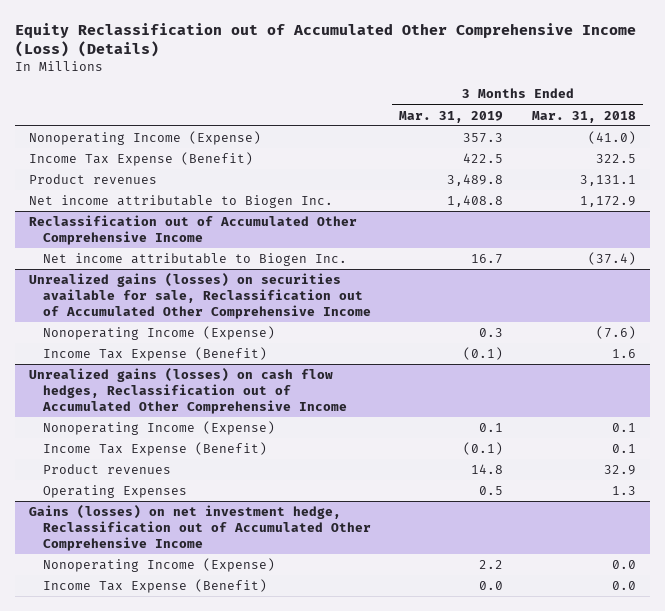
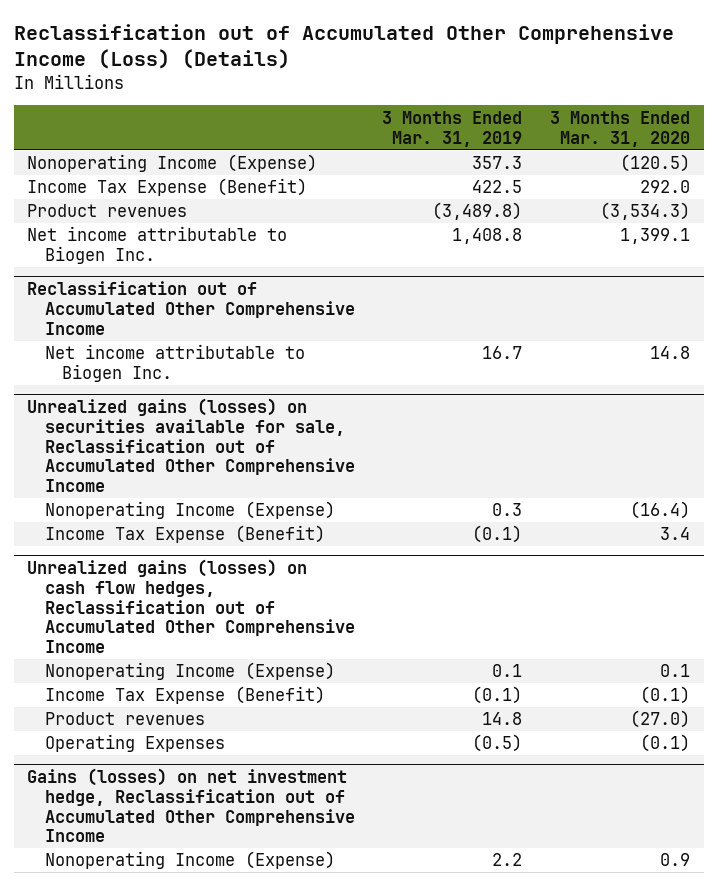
- Equity Reclassification out of Accumulated Other Comprehensive Income (Loss) (Details)
+ Reclassification out of Accumulated Other Comprehensive Income (Loss) (Details)
- | 3 Months Ended Mar. 31, 2019 | 3 Months Ended Mar. 31, 2018
+ | 3 Months Ended Mar. 31, 2019 | 3 Months Ended Mar. 31, 2020
- Product revenues | 3,489.8 | 3,131.1
+ Product revenues | (3,489.8) | (3,534.3)
@ Unrealized gains (losses) on cash flow hedges, Reclassification out of Accumulated Other Comprehensive Income
- Operating Expenses | 0.5 | 1.3
+ Operating Expenses | (0.5) | (0.1)
@ Gains (losses) on net investment hedge, Reclassification out of Accumulated Other Comprehensive Income
- Income Tax Expense (Benefit) | 0.0 | 0.0

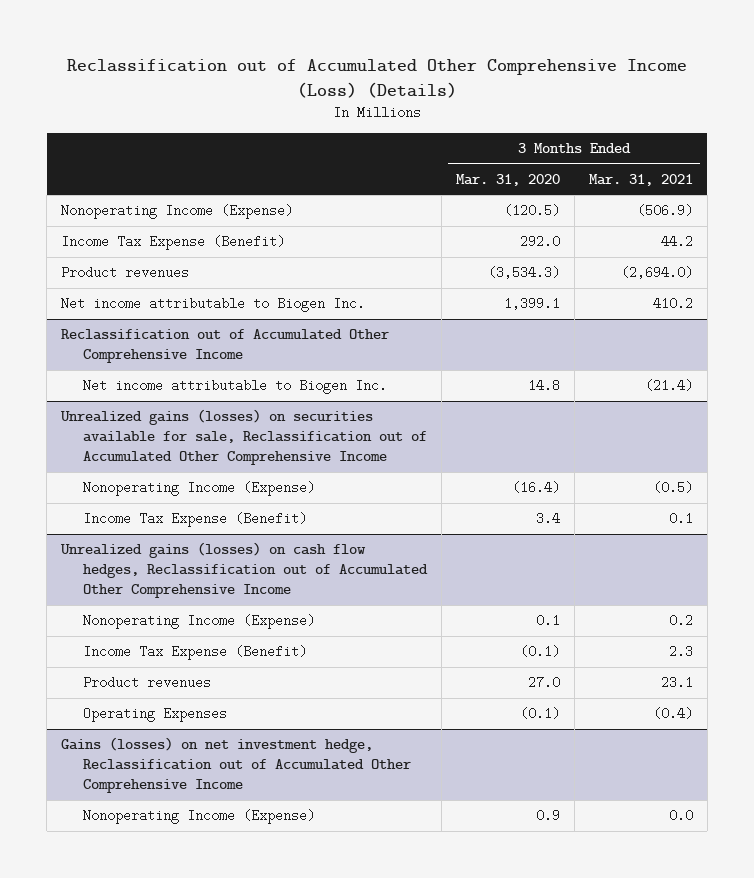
- | 3 Months Ended Mar. 31, 2019 | 3 Months Ended Mar. 31, 2020
+ | 3 Months Ended Mar. 31, 2020 | 3 Months Ended Mar. 31, 2021
@ Unrealized gains (losses) on cash flow hedges, Reclassification out of Accumulated Other Comprehensive Income
- Product revenues | 14.8 | (27.0)
+ Product revenues | 27.0 | 23.1

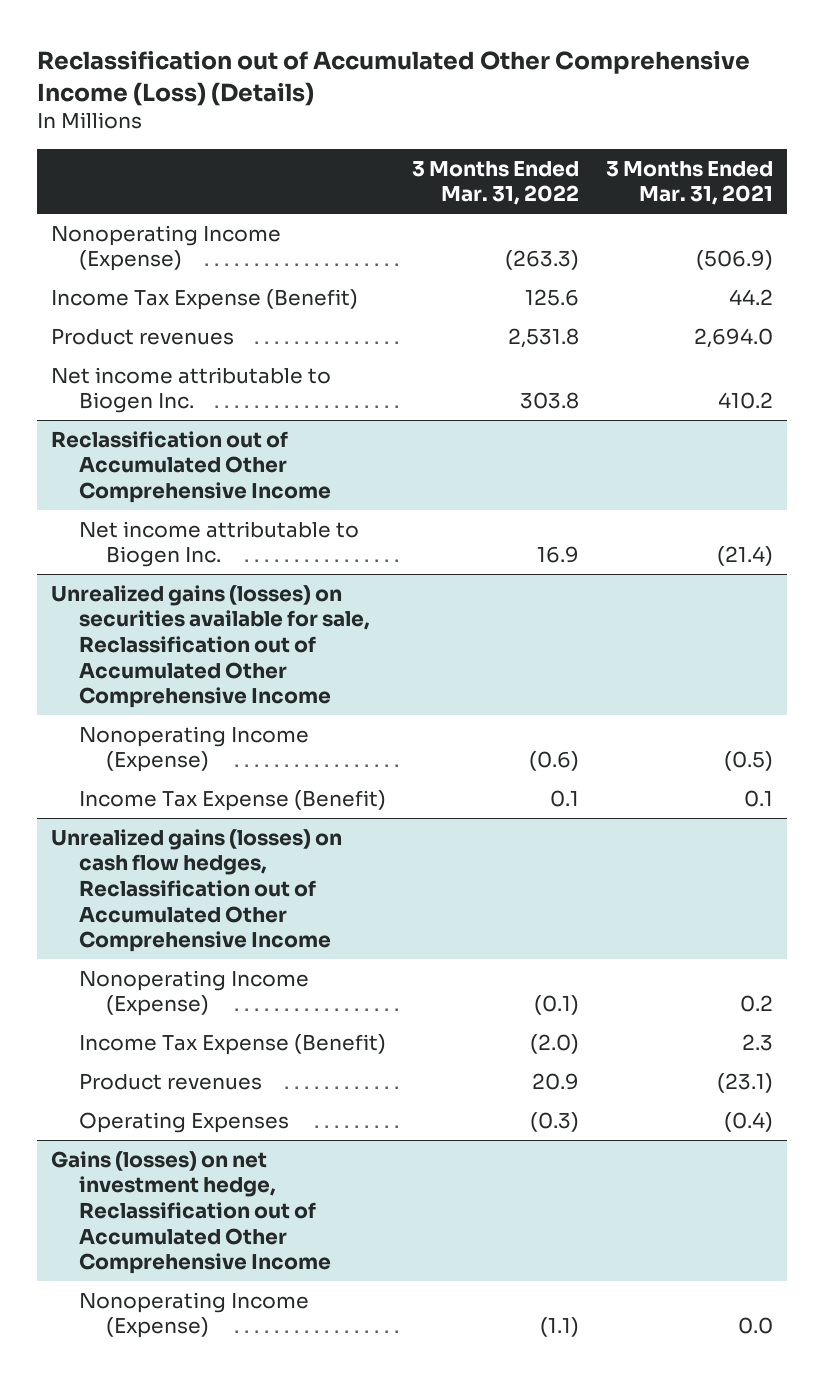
- | 3 Months Ended Mar. 31, 2020 | 3 Months Ended Mar. 31, 2021
+ | 3 Months Ended Mar. 31, 2022 | 3 Months Ended Mar. 31, 2021
- Product revenues | (3,534.3) | (2,694.0)
+ Product revenues | 2,531.8 | 2,694.0
@ Unrealized gains (losses) on cash flow hedges, Reclassification out of Accumulated Other Comprehensive Income
- Product revenues | 27.0 | 23.1
+ Product revenues | 20.9 | (23.1)

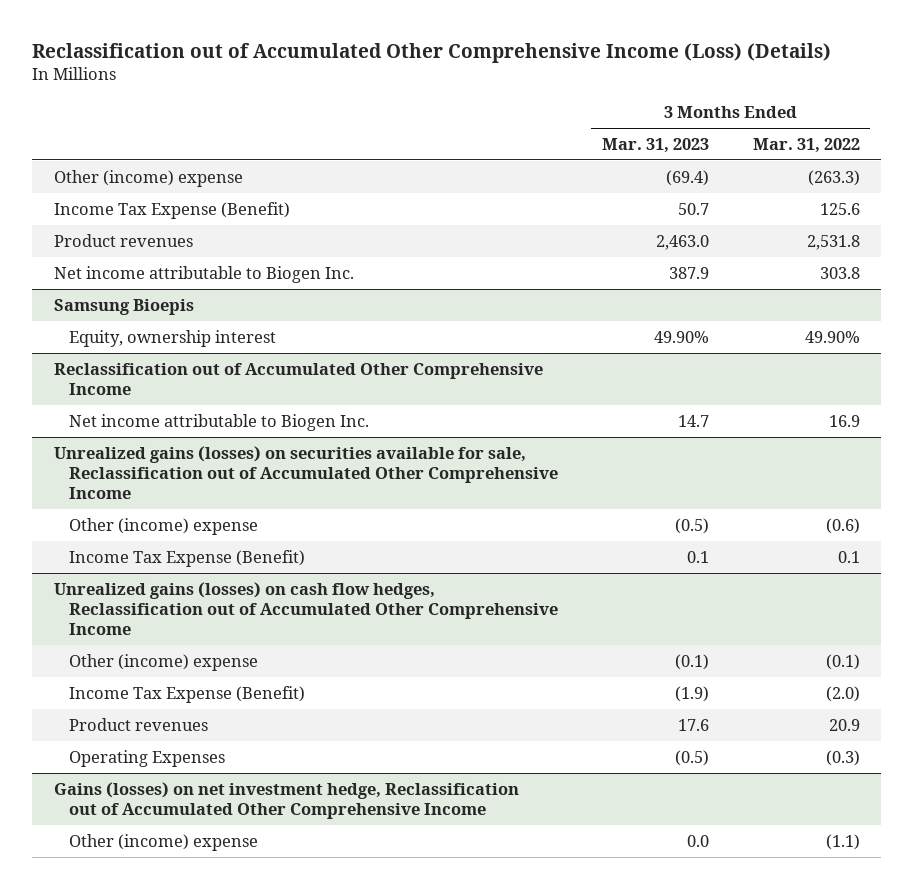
- | 3 Months Ended Mar. 31, 2022 | 3 Months Ended Mar. 31, 2021
+ | 3 Months Ended Mar. 31, 2023 | 3 Months Ended Mar. 31, 2022
- Nonoperating Income (Expense) | (263.3) | (506.9)
+ Other (income) expense | (69.4) | (263.3)
+ Samsung Bioepis
+ Equity, ownership interest | 49.90% | 49.90%
@ Unrealized gains (losses) on securities available for sale, Reclassification out of Accumulated Other Comprehensive Income
- Nonoperating Income (Expense) | (0.6) | (0.5)
+ Other (income) expense | (0.5) | (0.6)
@ Unrealized gains (losses) on cash flow hedges, Reclassification out of Accumulated Other Comprehensive Income
- Nonoperating Income (Expense) | (0.1) | 0.2
+ Other (income) expense | (0.1) | (0.1)
@ Gains (losses) on net investment hedge, Reclassification out of Accumulated Other Comprehensive Income
- Nonoperating Income (Expense) | (1.1) | 0.0
+ Other (income) expense | 0.0 | (1.1)

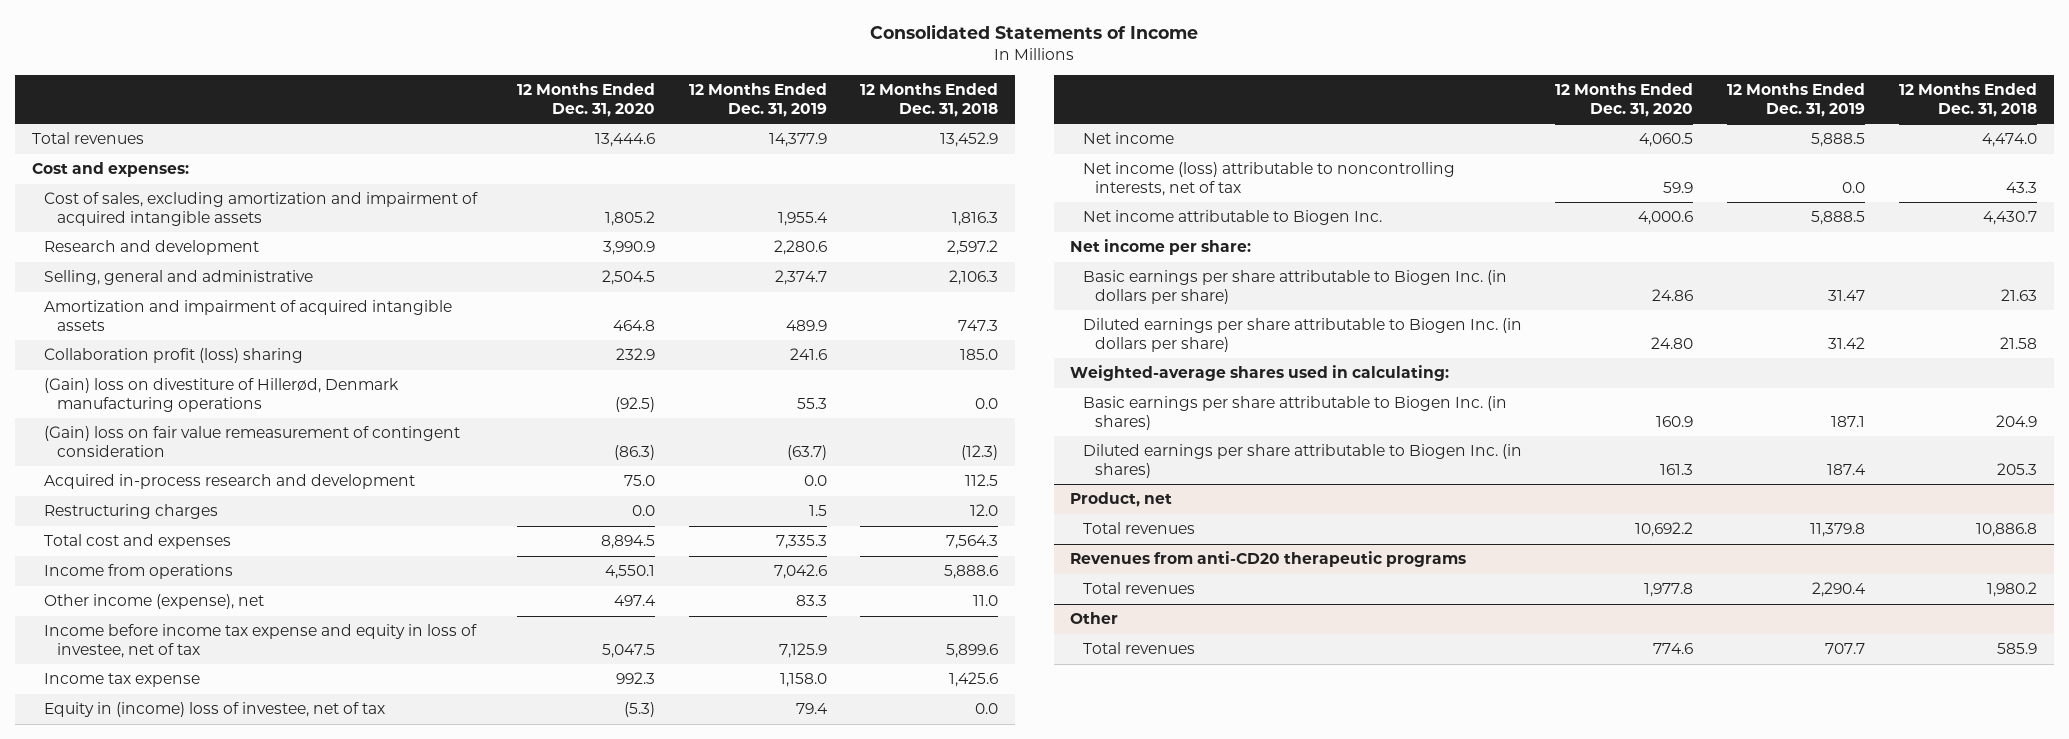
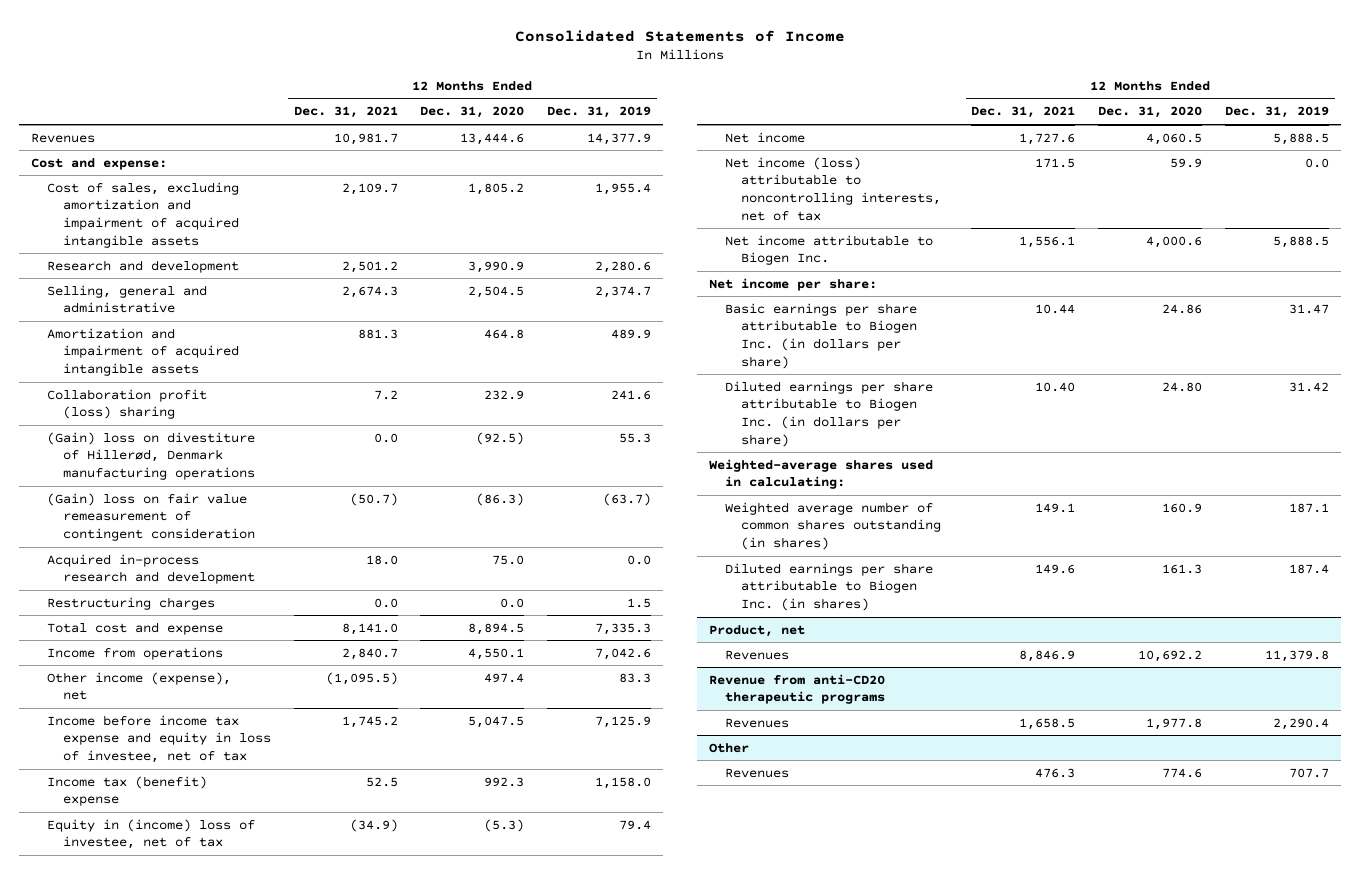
- | 12 Months Ended Dec. 31, 2020 | 12 Months Ended Dec. 31, 2019 | 12 Months Ended Dec. 31, 2018
+ | 12 Months Ended Dec. 31, 2021 | 12 Months Ended Dec. 31, 2020 | 12 Months Ended Dec. 31, 2019
- Total revenues | 13,444.6 | 14,377.9 | 13,452.9
- Cost and expenses:
+ Revenues | 10,981.7 | 13,444.6 | 14,377.9
+ Cost and expense:
- Total cost and expenses | 8,894.5 | 7,335.3 | 7,564.3
+ Total cost and expense | 8,141.0 | 8,894.5 | 7,335.3
- Income tax expense | 992.3 | 1,158.0 | 1,425.6
+ Income tax (benefit) expense | 52.5 | 992.3 | 1,158.0
- Basic earnings per share attributable to Biogen Inc. (in shares) | 160.9 | 187.1 | 204.9
+ Weighted average number of common shares outstanding (in shares) | 149.1 | 160.9 | 187.1
@ Product, net
- Total revenues | 10,692.2 | 11,379.8 | 10,886.8
- Revenues from anti-CD20 therapeutic programs
- Total revenues | 1,977.8 | 2,290.4 | 1,980.2
@ Product, net
+ Revenues | 8,846.9 | 10,692.2 | 11,379.8
+ Revenue from anti-CD20 therapeutic programs
+ Revenues | 1,658.5 | 1,977.8 | 2,290.4
@ Other
- Total revenues | 774.6 | 707.7 | 585.9
+ Revenues | 476.3 | 774.6 | 707.7

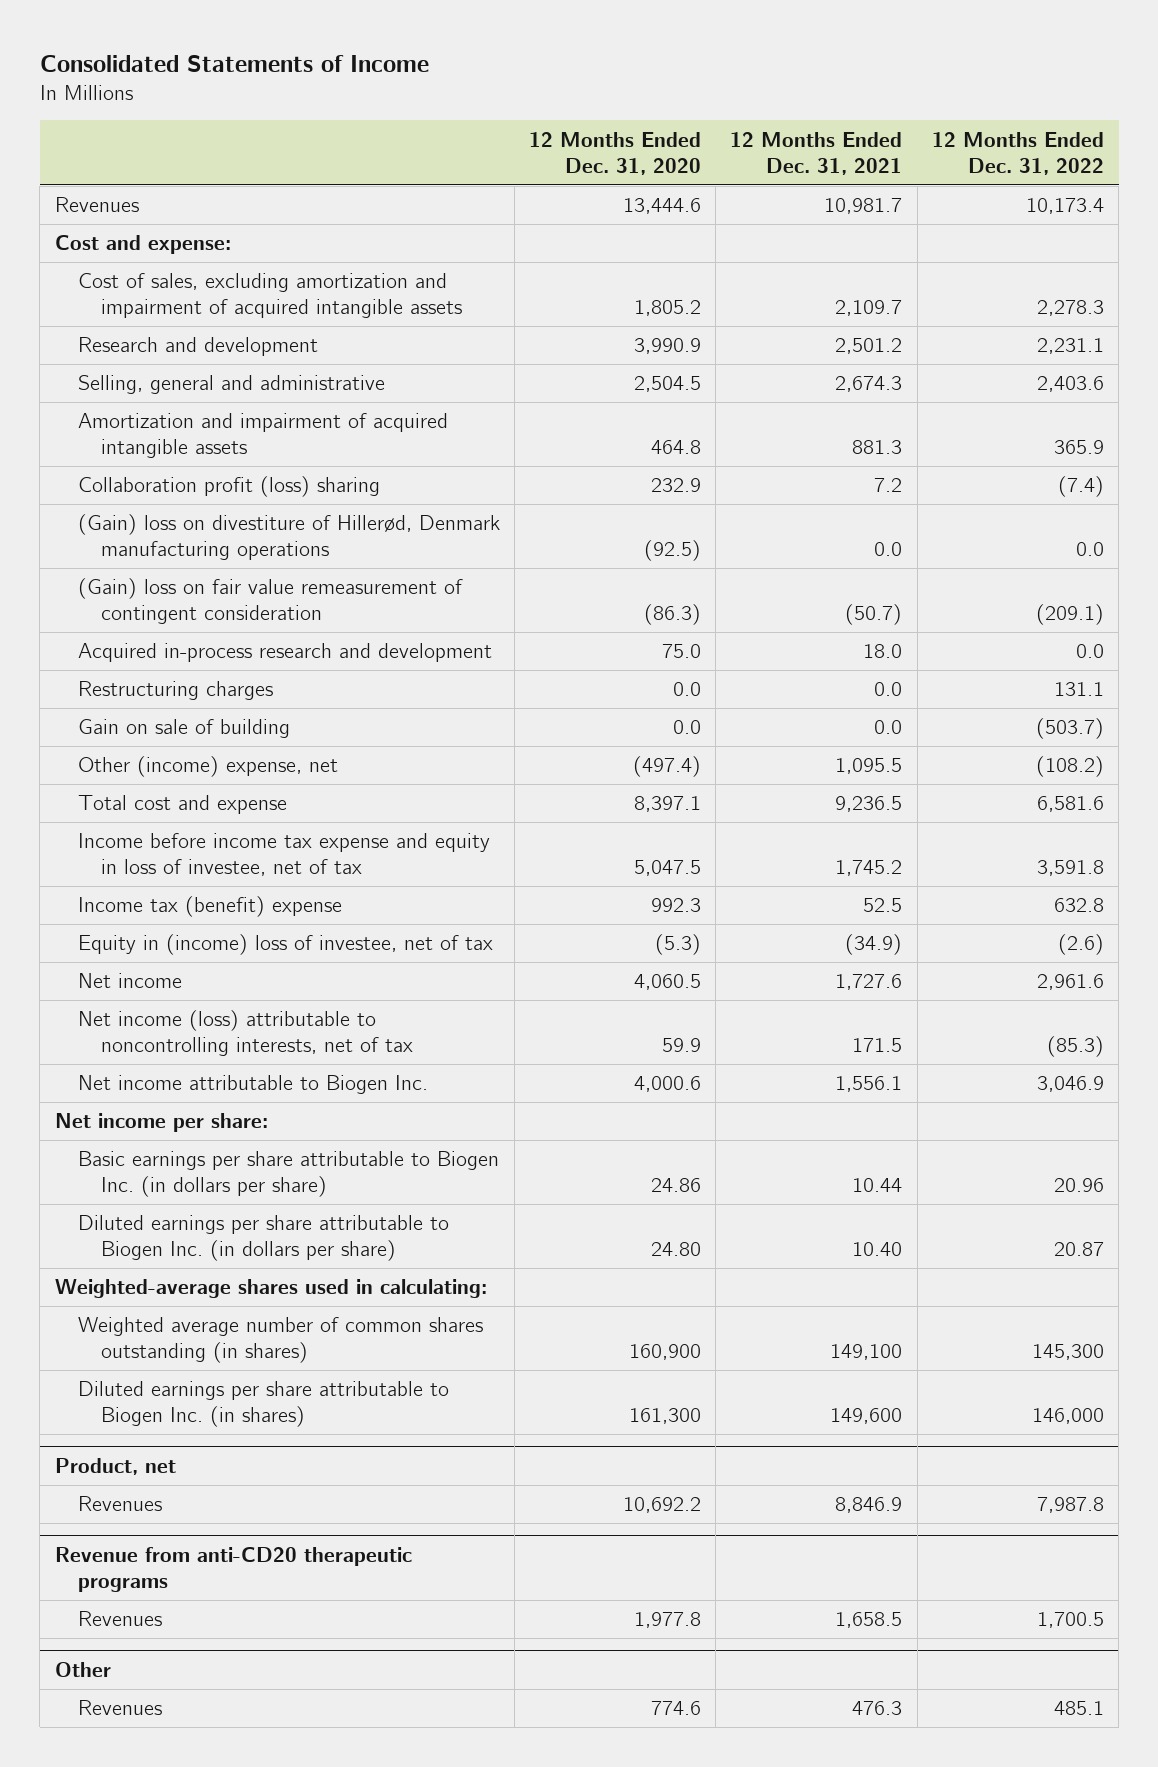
- | 12 Months Ended Dec. 31, 2021 | 12 Months Ended Dec. 31, 2020 | 12 Months Ended Dec. 31, 2019
+ | 12 Months Ended Dec. 31, 2020 | 12 Months Ended Dec. 31, 2021 | 12 Months Ended Dec. 31, 2022
- Total cost and expense | 8,141.0 | 8,894.5 | 7,335.3
- Income from operations | 2,840.7 | 4,550.1 | 7,042.6
- Other income (expense), net | (1,095.5) | 497.4 | 83.3
+ Gain on sale of building | 0.0 | 0.0 | (503.7)
+ Other (income) expense, net | (497.4) | 1,095.5 | (108.2)
+ Total cost and expense | 8,397.1 | 9,236.5 | 6,581.6
- Weighted average number of common shares outstanding (in shares) | 149.1 | 160.9 | 187.1
- Diluted earnings per share attributable to Biogen Inc. (in shares) | 149.6 | 161.3 | 187.4
+ Weighted average number of common shares outstanding (in shares) | 160,900 | 149,100 | 145,300
+ Diluted earnings per share attributable to Biogen Inc. (in shares) | 161,300 | 149,600 | 146,000

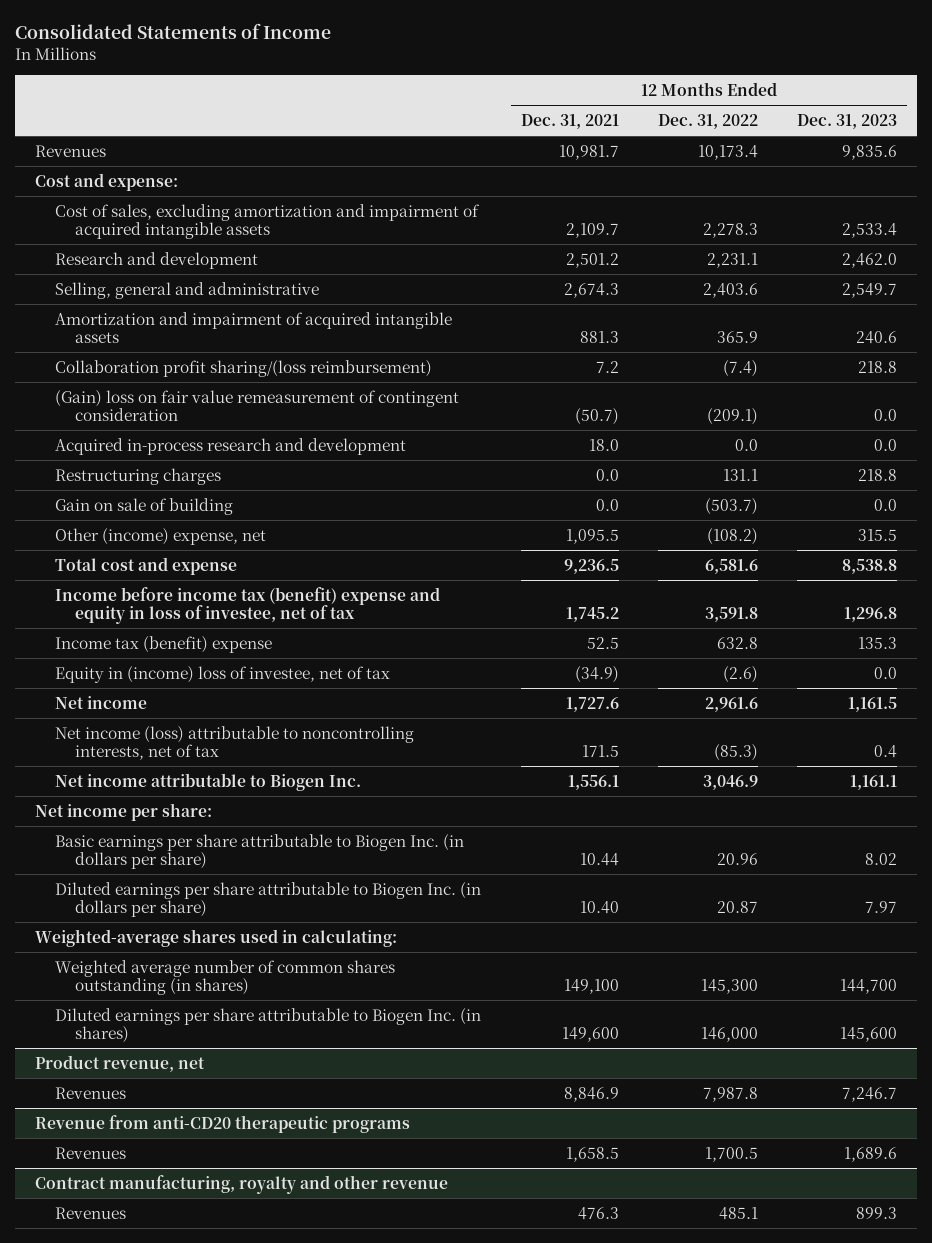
- | 12 Months Ended Dec. 31, 2020 | 12 Months Ended Dec. 31, 2021 | 12 Months Ended Dec. 31, 2022
+ | 12 Months Ended Dec. 31, 2021 | 12 Months Ended Dec. 31, 2022 | 12 Months Ended Dec. 31, 2023
- Collaboration profit (loss) sharing | 232.9 | 7.2 | (7.4)
- (Gain) loss on divestiture of Hillerød, Denmark manufacturing operations | (92.5) | 0.0 | 0.0
+ Collaboration profit sharing/(loss reimbursement) | 7.2 | (7.4) | 218.8
- Income before income tax expense and equity in loss of investee, net of tax | 5,047.5 | 1,745.2 | 3,591.8
+ Income before income tax (benefit) expense and equity in loss of investee, net of tax | 1,745.2 | 3,591.8 | 1,296.8
- Product, net
+ Product revenue, net
- Other
+ Contract manufacturing, royalty and other revenue

